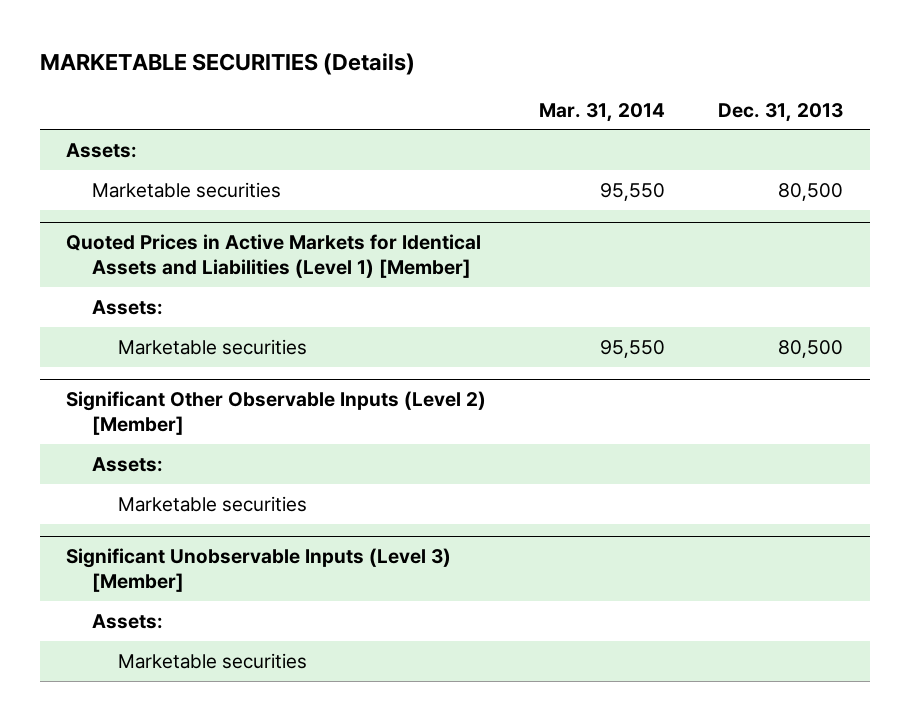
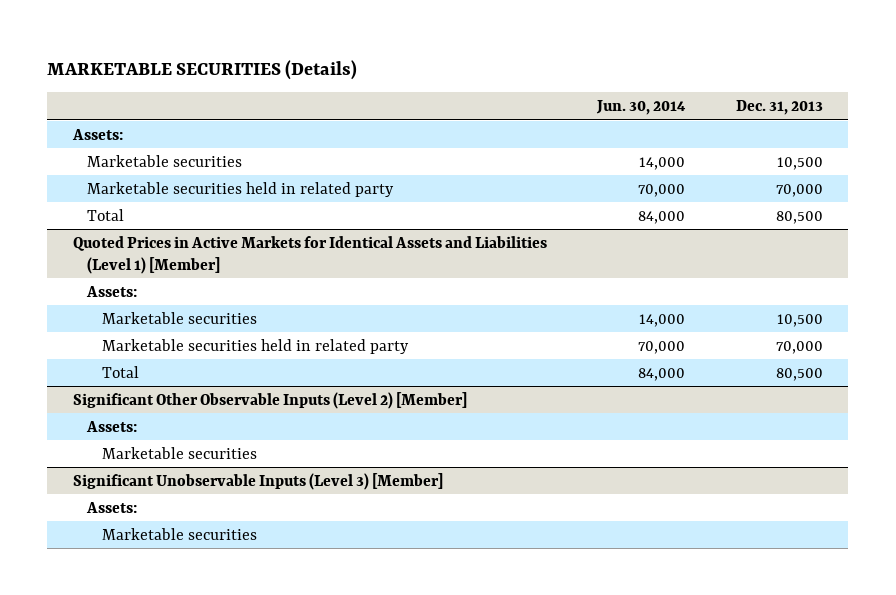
- | Mar. 31, 2014 | Dec. 31, 2013
+ | Jun. 30, 2014 | Dec. 31, 2013
- Marketable securities | 95,550 | 80,500
+ Marketable securities | 14,000 | 10,500
+ Marketable securities held in related party | 70,000 | 70,000
+ Total | 84,000 | 80,500
@ Quoted Prices in Active Markets for Identical Assets and Liabilities (Level 1) [Member]
- Marketable securities | 95,550 | 80,500
+ Marketable securities | 14,000 | 10,500
+ Marketable securities held in related party | 70,000 | 70,000
+ Total | 84,000 | 80,500

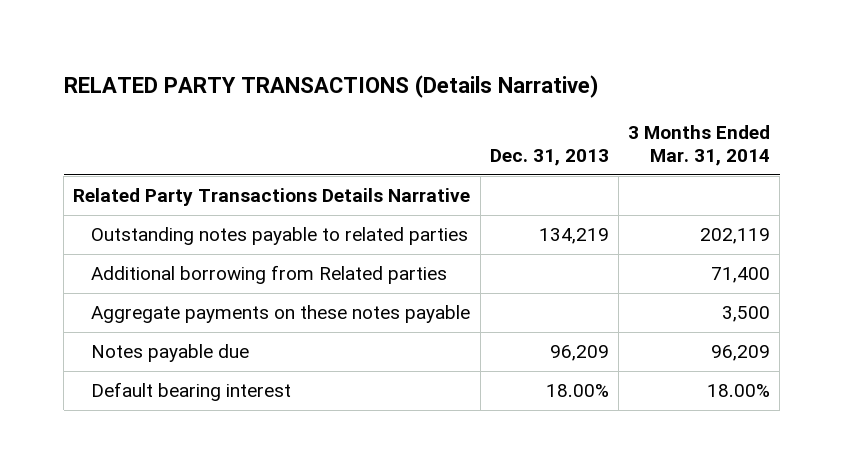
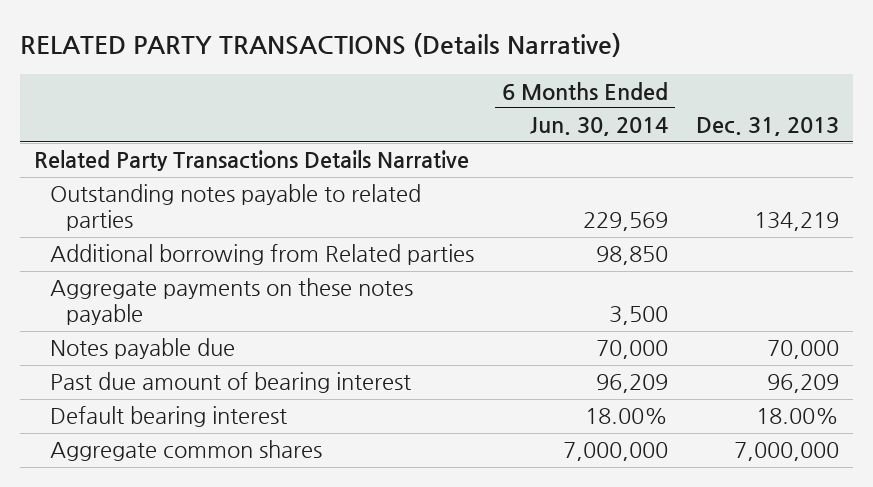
- | Dec. 31, 2013 | 3 Months Ended Mar. 31, 2014
+ | 6 Months Ended Jun. 30, 2014 | Dec. 31, 2013
- Notes payable due | 96,209 | 96,209
+ Notes payable due | 70,000 | 70,000
+ Past due amount of bearing interest | 96,209 | 96,209
+ Aggregate common shares | 7,000,000 | 7,000,000

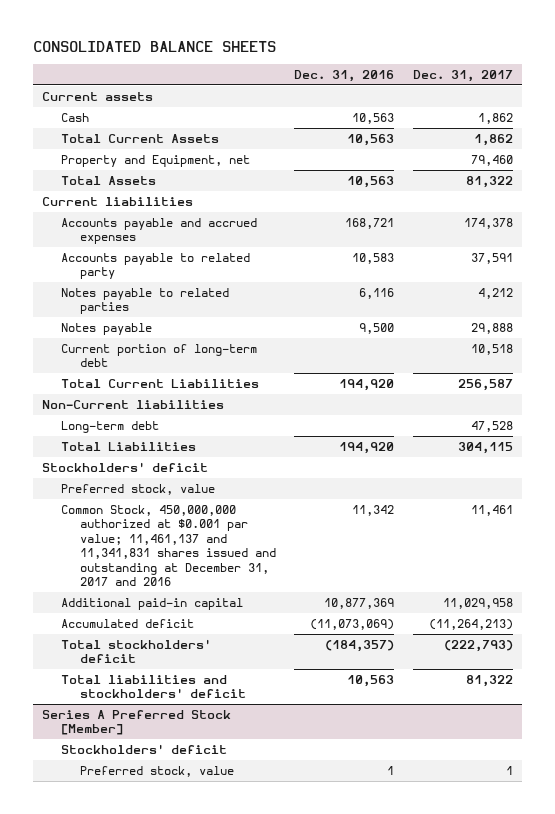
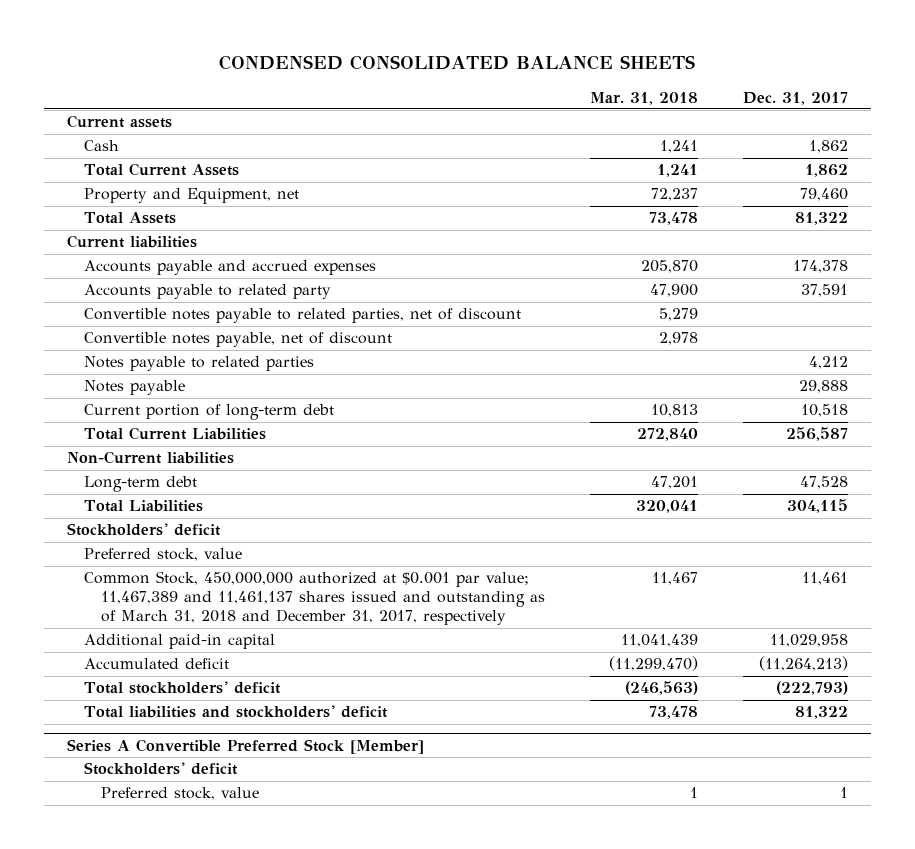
- CONSOLIDATED BALANCE SHEETS
+ CONDENSED CONSOLIDATED BALANCE SHEETS
- | Dec. 31, 2016 | Dec. 31, 2017
+ | Mar. 31, 2018 | Dec. 31, 2017
+ Convertible notes payable to related parties, net of discount | 5,279 |
+ Convertible notes payable, net of discount | 2,978 |
- Common Stock, 450,000,000 authorized at $0.001 par value; 11,461,137 and 11,341,831 shares issued and outstanding at December 31, 2017 and 2016 | 11,342 | 11,461
+ Common Stock, 450,000,000 authorized at $0.001 par value; 11,467,389 and 11,461,137 shares issued and outstanding as of March 31, 2018 and December 31, 2017, respectively | 11,467 | 11,461
- Series A Preferred Stock [Member]
+ Series A Convertible Preferred Stock [Member]

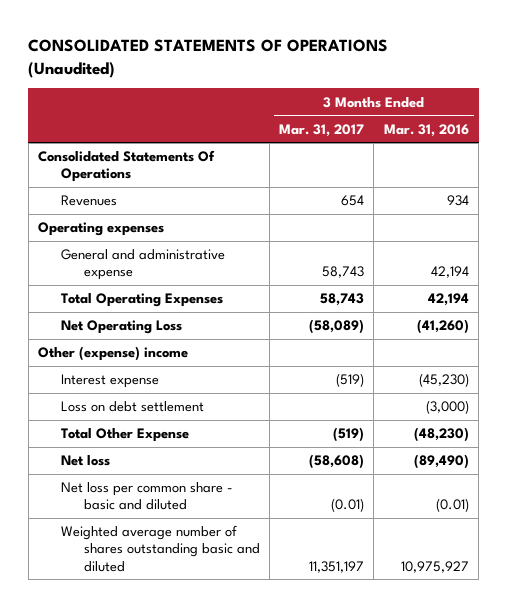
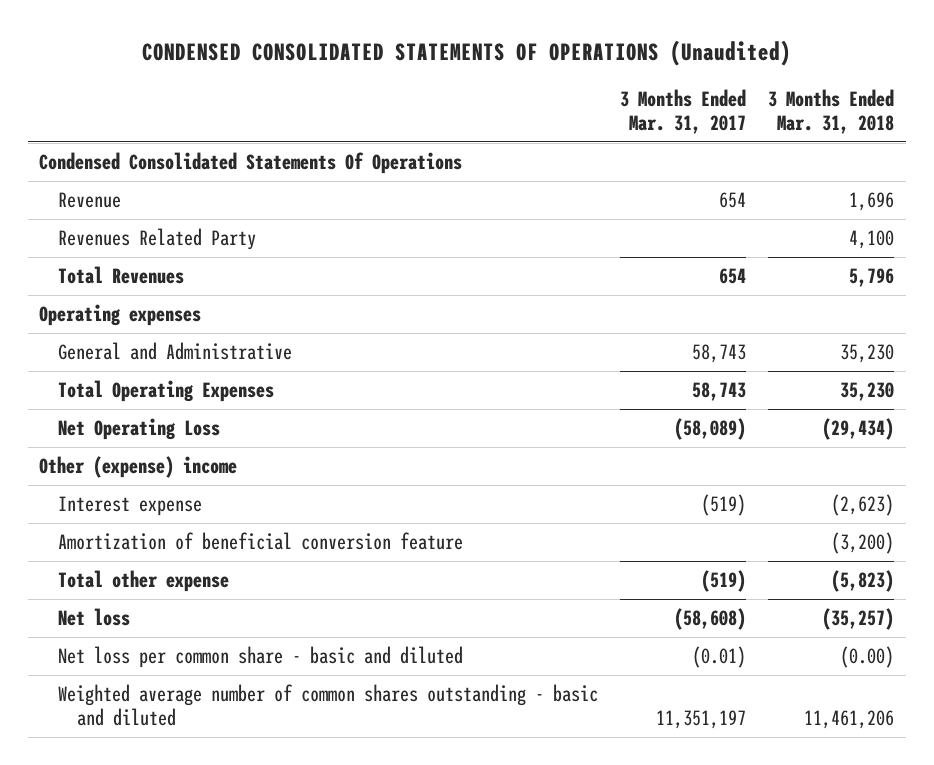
- CONSOLIDATED STATEMENTS OF OPERATIONS (Unaudited)
+ CONDENSED CONSOLIDATED STATEMENTS OF OPERATIONS (Unaudited)
- | 3 Months Ended Mar. 31, 2017 | 3 Months Ended Mar. 31, 2016
+ | 3 Months Ended Mar. 31, 2017 | 3 Months Ended Mar. 31, 2018
- Consolidated Statements Of Operations
- Revenues | 654 | 934
+ Condensed Consolidated Statements Of Operations
+ Revenue | 654 | 1,696
+ Revenues Related Party | | 4,100
+ Total Revenues | 654 | 5,796
- General and administrative expense | 58,743 | 42,194
+ General and Administrative | 58,743 | 35,230
- Loss on debt settlement | | (3,000)
- Total Other Expense | (519) | (48,230)
+ Amortization of beneficial conversion feature | | (3,200)
+ Total other expense | (519) | (5,823)
- Weighted average number of shares outstanding basic and diluted | 11,351,197 | 10,975,927
+ Weighted average number of common shares outstanding - basic and diluted | 11,351,197 | 11,461,206

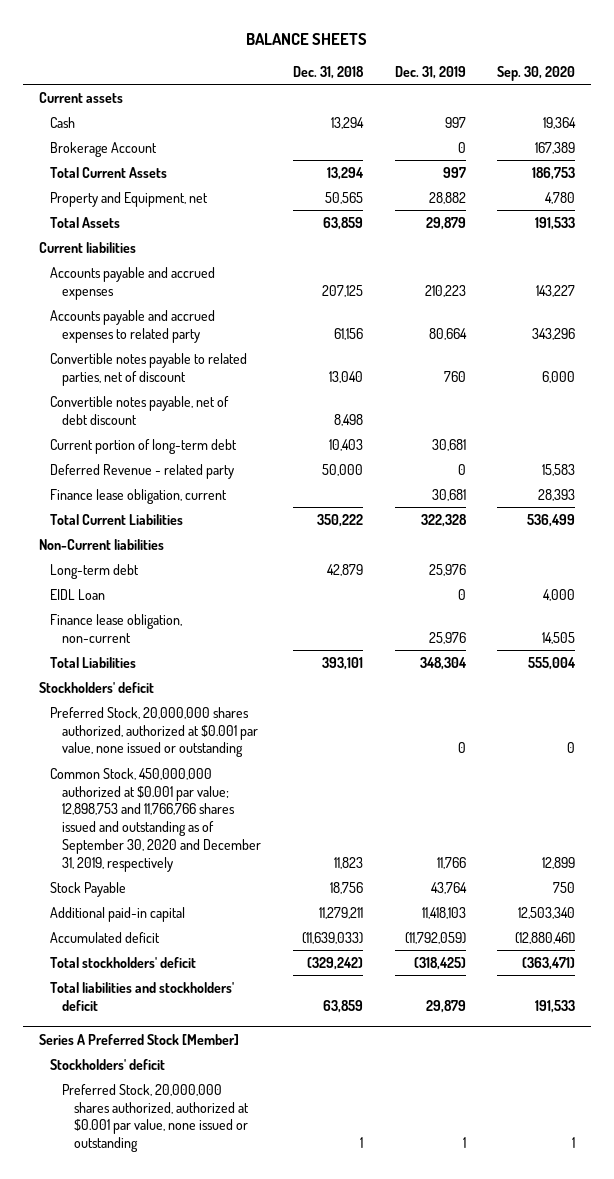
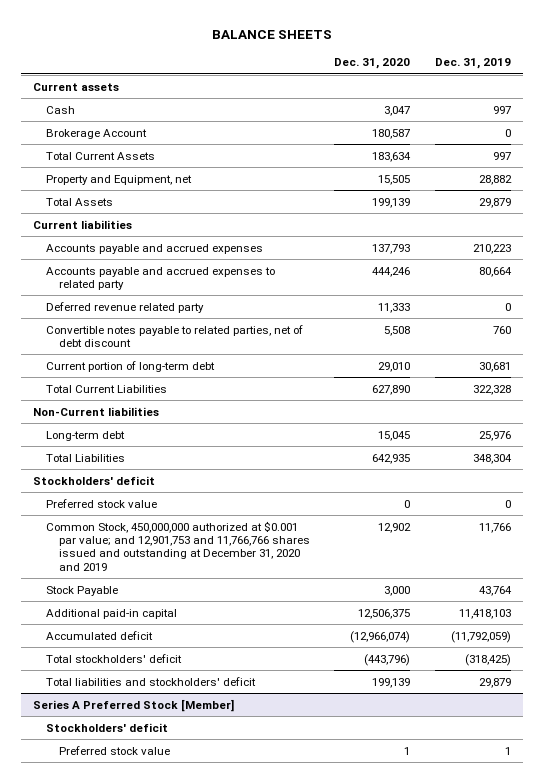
- | Dec. 31, 2018 | Dec. 31, 2019 | Sep. 30, 2020
+ | Dec. 31, 2020 | Dec. 31, 2019
- Convertible notes payable to related parties, net of discount | 13,040 | 760 | 6,000
- Convertible notes payable, net of debt discount | 8,498 | |
+ Deferred revenue related party | 11,333 | 0
+ Convertible notes payable to related parties, net of debt discount | 5,508 | 760
- Deferred Revenue - related party | 50,000 | 0 | 15,583
- Finance lease obligation, current | | 30,681 | 28,393
- EIDL Loan | | 0 | 4,000
- Finance lease obligation, non-current | | 25,976 | 14,505
- Preferred Stock, 20,000,000 shares authorized, authorized at $0.001 par value, none issued or outstanding | | 0 | 0
- Common Stock, 450,000,000 authorized at $0.001 par value; 12,898,753 and 11,766,766 shares issued and outstanding as of September 30, 2020 and December 31, 2019, respectively | 11,823 | 11,766 | 12,899
+ Preferred stock value | 0 | 0
+ Common Stock, 450,000,000 authorized at $0.001 par value; and 12,901,753 and 11,766,766 shares issued and outstanding at December 31, 2020 and 2019 | 12,902 | 11,766
@ Series A Preferred Stock [Member]
- Preferred Stock, 20,000,000 shares authorized, authorized at $0.001 par value, none issued or outstanding | 1 | 1 | 1
+ Preferred stock value | 1 | 1

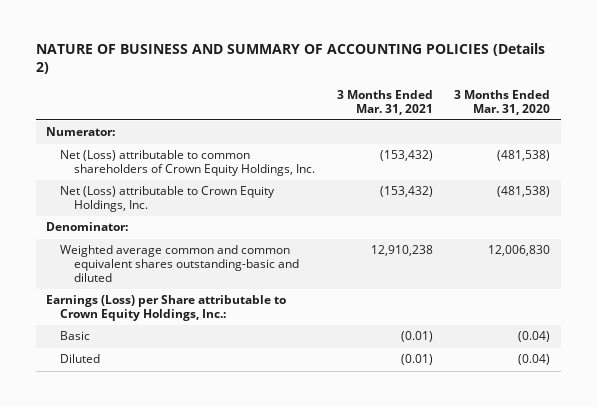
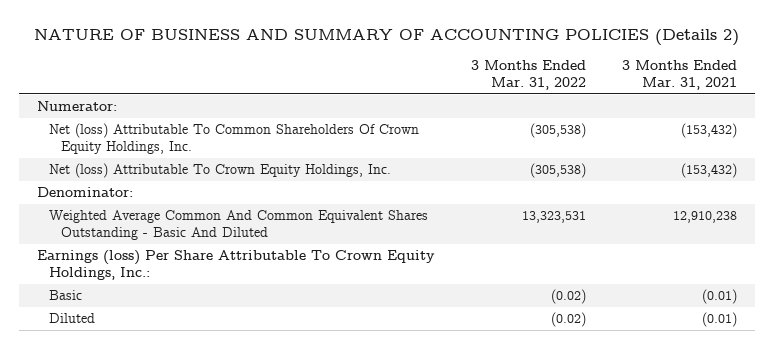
- | 3 Months Ended Mar. 31, 2021 | 3 Months Ended Mar. 31, 2020
+ | 3 Months Ended Mar. 31, 2022 | 3 Months Ended Mar. 31, 2021
- Net (Loss) attributable to common shareholders of Crown Equity Holdings, Inc. | (153,432) | (481,538)
- Net (Loss) attributable to Crown Equity Holdings, Inc. | (153,432) | (481,538)
+ Net (loss) Attributable To Common Shareholders Of Crown Equity Holdings, Inc. | (305,538) | (153,432)
+ Net (loss) Attributable To Crown Equity Holdings, Inc. | (305,538) | (153,432)
- Weighted average common and common equivalent shares outstanding-basic and diluted | 12,910,238 | 12,006,830
- Earnings (Loss) per Share attributable to Crown Equity Holdings, Inc.:
+ Weighted Average Common And Common Equivalent Shares Outstanding - Basic And Diluted | 13,323,531 | 12,910,238
+ Earnings (loss) Per Share Attributable To Crown Equity Holdings, Inc.:

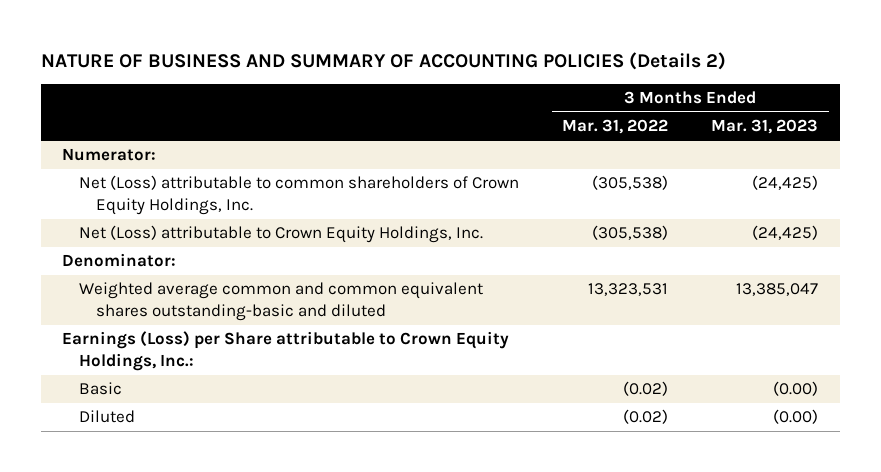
- | 3 Months Ended Mar. 31, 2022 | 3 Months Ended Mar. 31, 2021
+ | 3 Months Ended Mar. 31, 2022 | 3 Months Ended Mar. 31, 2023
- Net (loss) Attributable To Common Shareholders Of Crown Equity Holdings, Inc. | (305,538) | (153,432)
- Net (loss) Attributable To Crown Equity Holdings, Inc. | (305,538) | (153,432)
+ Net (Loss) attributable to common shareholders of Crown Equity Holdings, Inc. | (305,538) | (24,425)
+ Net (Loss) attributable to Crown Equity Holdings, Inc. | (305,538) | (24,425)
- Weighted Average Common And Common Equivalent Shares Outstanding - Basic And Diluted | 13,323,531 | 12,910,238
- Earnings (loss) Per Share Attributable To Crown Equity Holdings, Inc.:
+ Weighted average common and common equivalent shares outstanding-basic and diluted | 13,323,531 | 13,385,047
+ Earnings (Loss) per Share attributable to Crown Equity Holdings, Inc.:

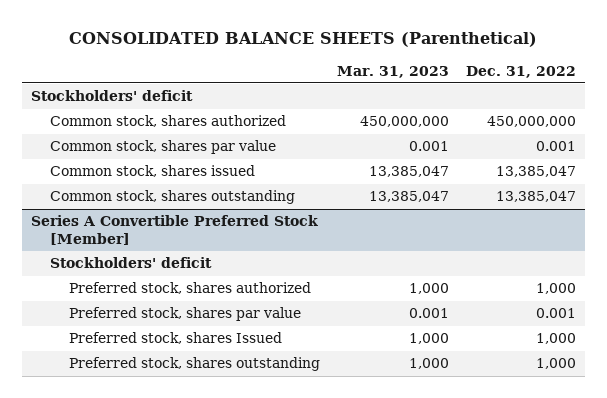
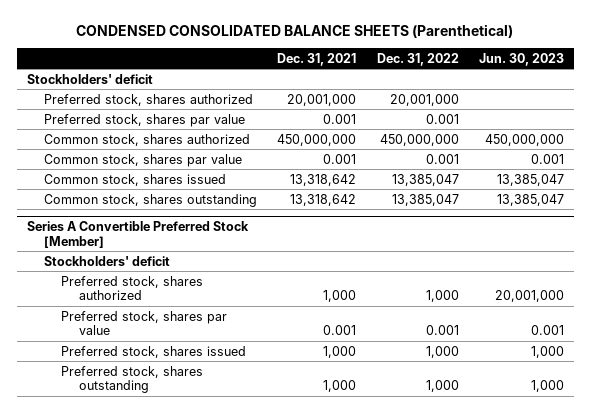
- CONSOLIDATED BALANCE SHEETS (Parenthetical)
+ CONDENSED CONSOLIDATED BALANCE SHEETS (Parenthetical)
- | Mar. 31, 2023 | Dec. 31, 2022
+ | Dec. 31, 2021 | Dec. 31, 2022 | Jun. 30, 2023
+ Preferred stock, shares authorized | 20,001,000 | 20,001,000 |
+ Preferred stock, shares par value | 0.001 | 0.001 |
@ Series A Convertible Preferred Stock [Member]
- Preferred stock, shares Issued | 1,000 | 1,000
+ Preferred stock, shares issued | 1,000 | 1,000 | 1,000

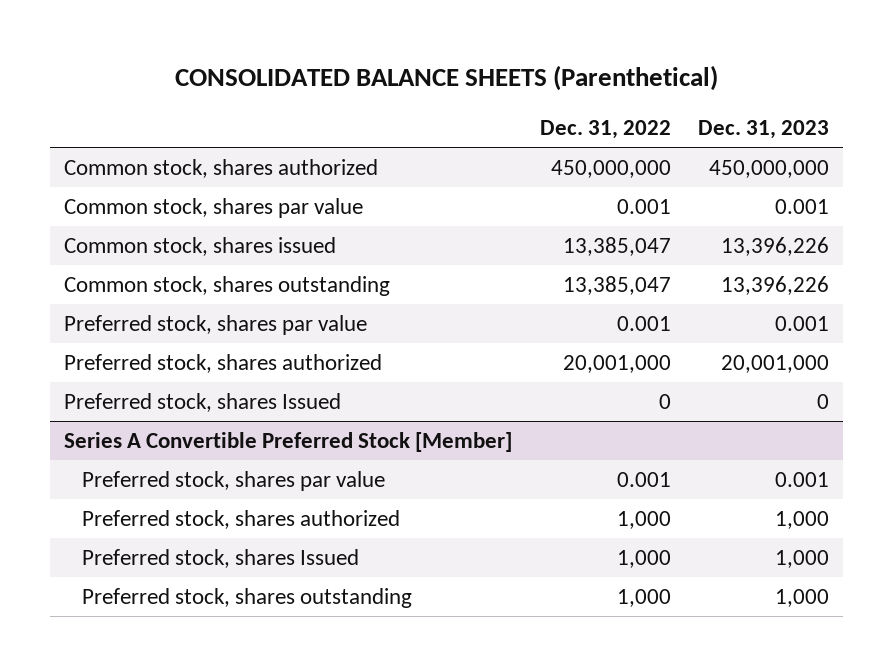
- CONDENSED CONSOLIDATED BALANCE SHEETS (Parenthetical)
+ CONSOLIDATED BALANCE SHEETS (Parenthetical)
- | Dec. 31, 2021 | Dec. 31, 2022 | Jun. 30, 2023
+ | Dec. 31, 2022 | Dec. 31, 2023
- Stockholders' deficit
moved down: Preferred stock, shares par value | 0.001 | 0.001
moved down: Preferred stock, shares authorized | 20,001,000 | 20,001,000
+ Preferred stock, shares Issued | 0 | 0
@ Series A Convertible Preferred Stock [Member]
- Stockholders' deficit
- Preferred stock, shares issued | 1,000 | 1,000 | 1,000
moved down: Preferred stock, shares authorized | 1,000 | 1,000
+ Preferred stock, shares Issued | 1,000 | 1,000

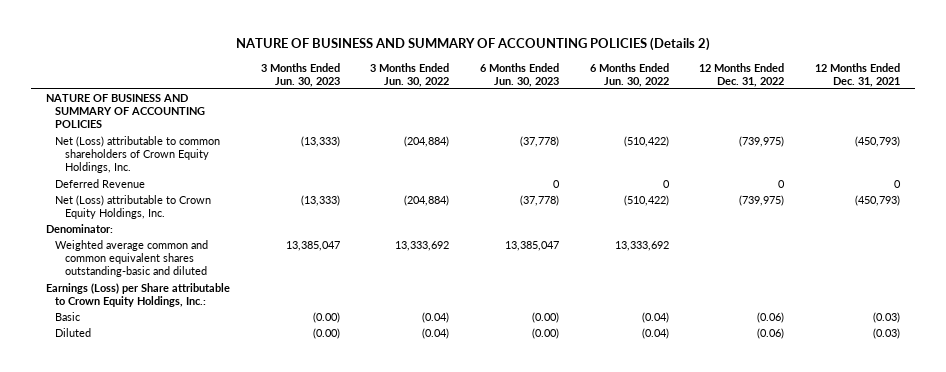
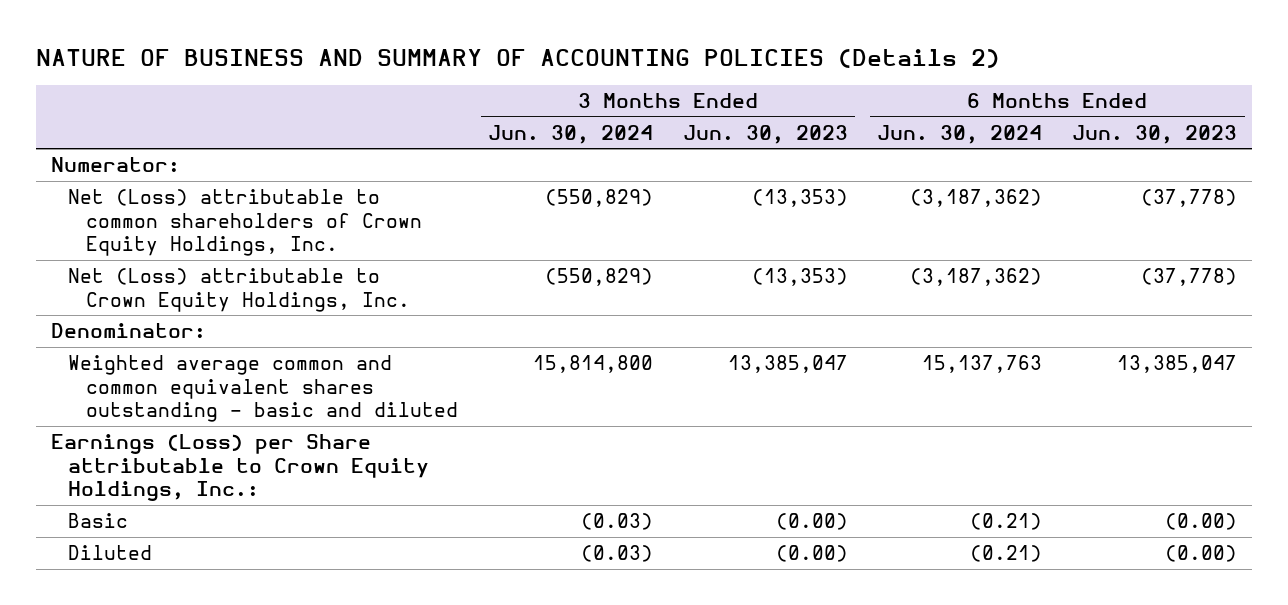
- | 3 Months Ended Jun. 30, 2023 | 3 Months Ended Jun. 30, 2022 | 6 Months Ended Jun. 30, 2023 | 6 Months Ended Jun. 30, 2022 | 12 Months Ended Dec. 31, 2022 | 12 Months Ended Dec. 31, 2021
+ | 3 Months Ended Jun. 30, 2024 | 3 Months Ended Jun. 30, 2023 | 6 Months Ended Jun. 30, 2024 | 6 Months Ended Jun. 30, 2023
- NATURE OF BUSINESS AND SUMMARY OF ACCOUNTING POLICIES
- Net (Loss) attributable to common shareholders of Crown Equity Holdings, Inc. | (13,333) | (204,884) | (37,778) | (510,422) | (739,975) | (450,793)
- Deferred Revenue | | | 0 | 0 | 0 | 0
- Net (Loss) attributable to Crown Equity Holdings, Inc. | (13,333) | (204,884) | (37,778) | (510,422) | (739,975) | (450,793)
+ Numerator:
+ Net (Loss) attributable to common shareholders of Crown Equity Holdings, Inc. | (550,829) | (13,353) | (3,187,362) | (37,778)
+ Net (Loss) attributable to Crown Equity Holdings, Inc. | (550,829) | (13,353) | (3,187,362) | (37,778)
- Weighted average common and common equivalent shares outstanding-basic and diluted | 13,385,047 | 13,333,692 | 13,385,047 | 13,333,692 | |
+ Weighted average common and common equivalent shares outstanding - basic and diluted | 15,814,800 | 13,385,047 | 15,137,763 | 13,385,047

